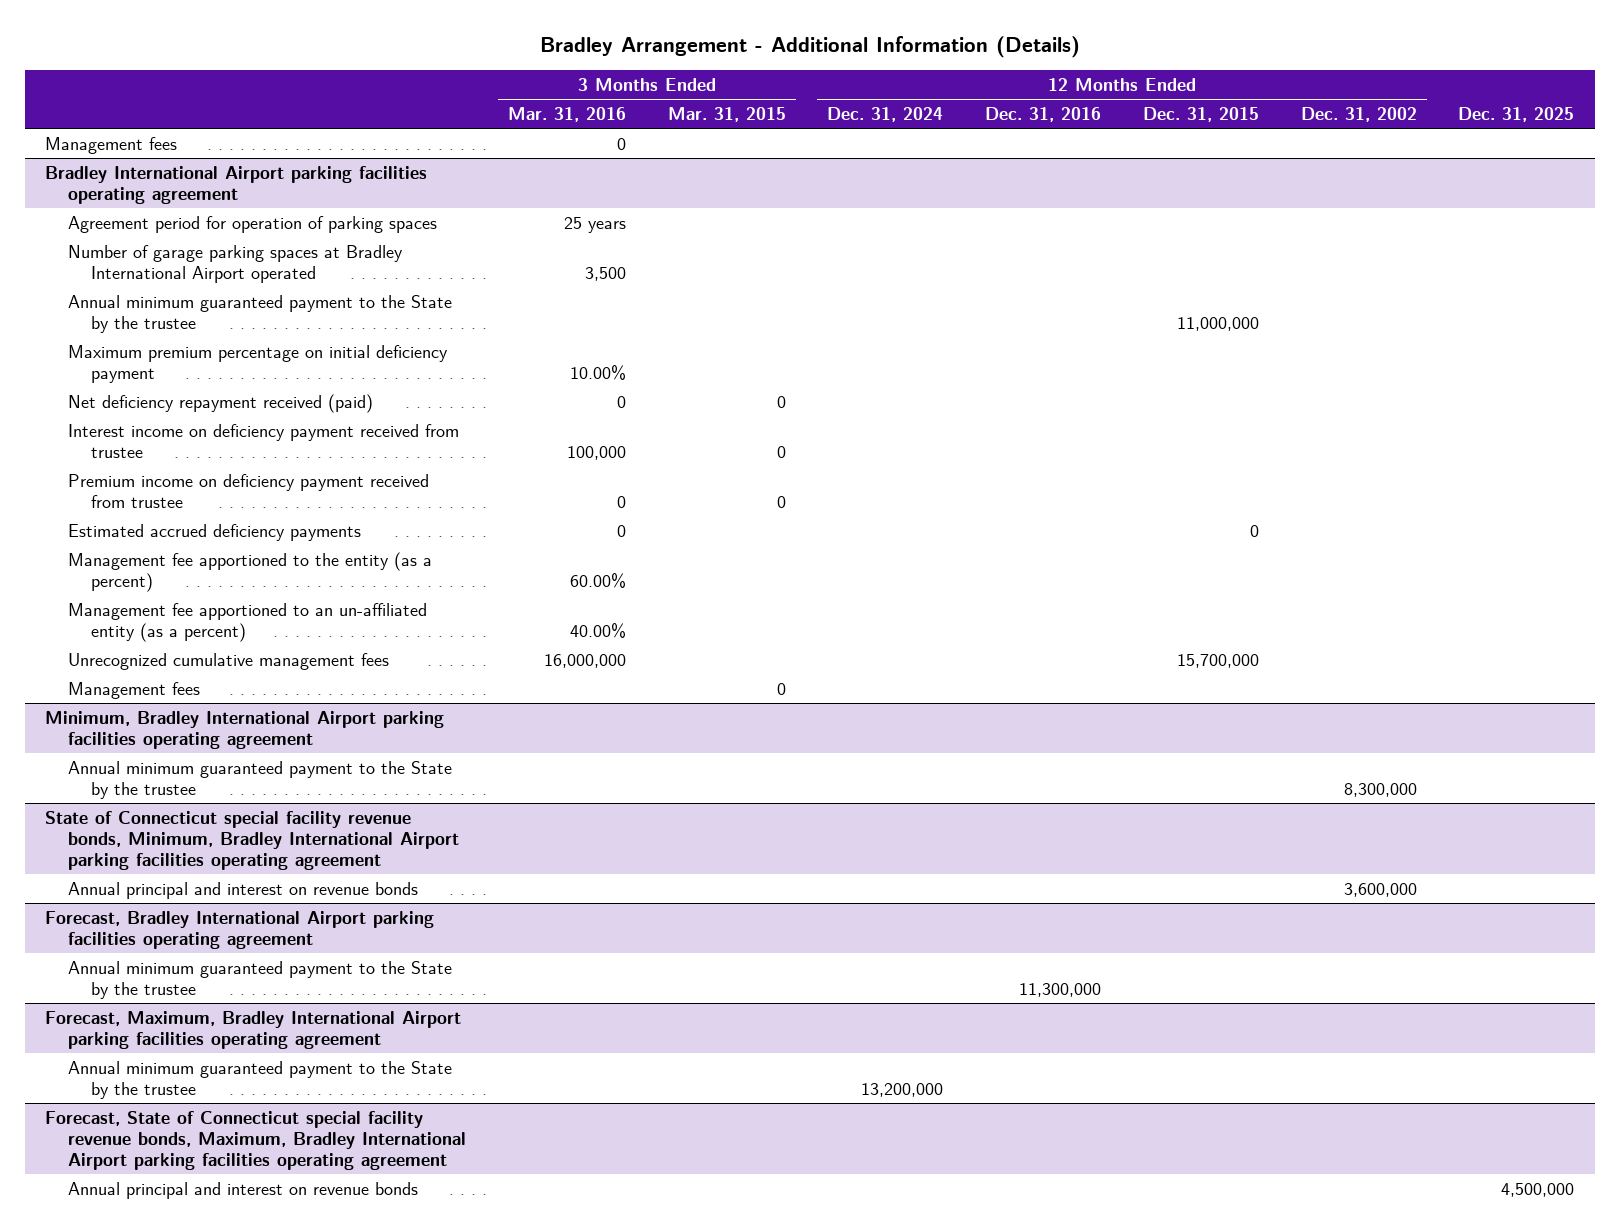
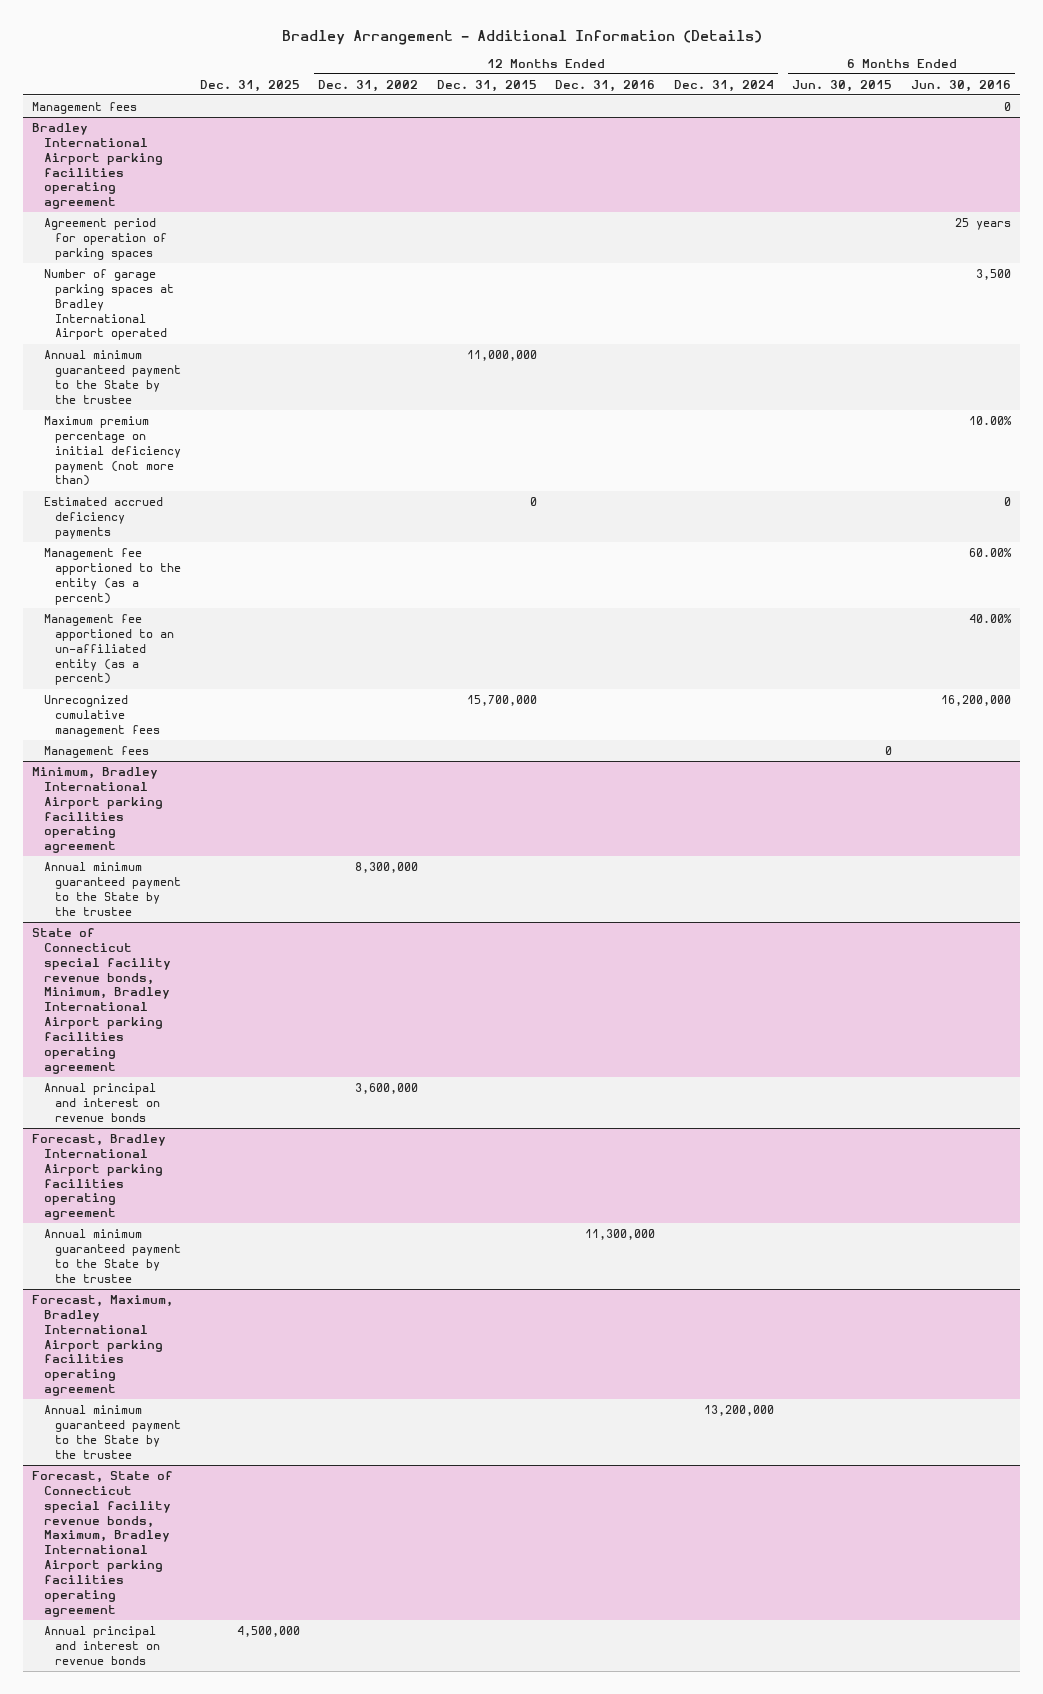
- | 3 Months Ended Mar. 31, 2016 | 3 Months Ended Mar. 31, 2015 | 12 Months Ended Dec. 31, 2024 | 12 Months Ended Dec. 31, 2016 | 12 Months Ended Dec. 31, 2015 | 12 Months Ended Dec. 31, 2002 | Dec. 31, 2025
+ | Dec. 31, 2025 | 12 Months Ended Dec. 31, 2002 | 12 Months Ended Dec. 31, 2015 | 12 Months Ended Dec. 31, 2016 | 12 Months Ended Dec. 31, 2024 | 6 Months Ended Jun. 30, 2015 | 6 Months Ended Jun. 30, 2016
@ Bradley International Airport parking facilities operating agreement
- Maximum premium percentage on initial deficiency payment | 10.00% | | | | | |
- Net deficiency repayment received (paid) | 0 | 0 | | | | |
- Interest income on deficiency payment received from trustee | 100,000 | 0 | | | | |
- Premium income on deficiency payment received from trustee | 0 | 0 | | | | |
+ Maximum premium percentage on initial deficiency payment (not more than) | | | | | | | 10.00%

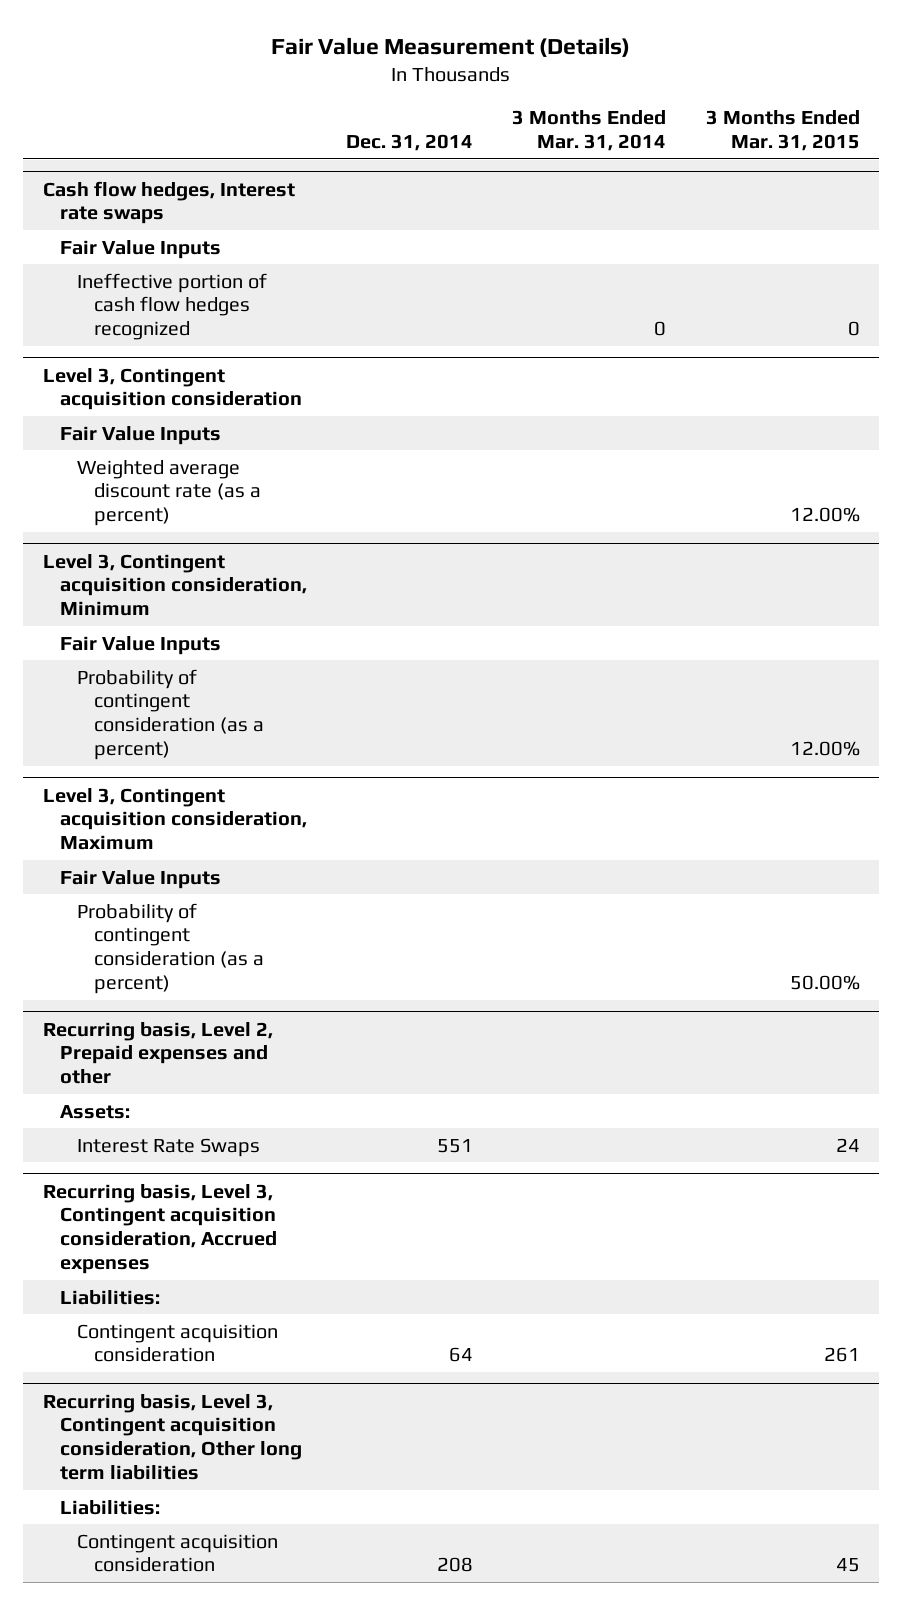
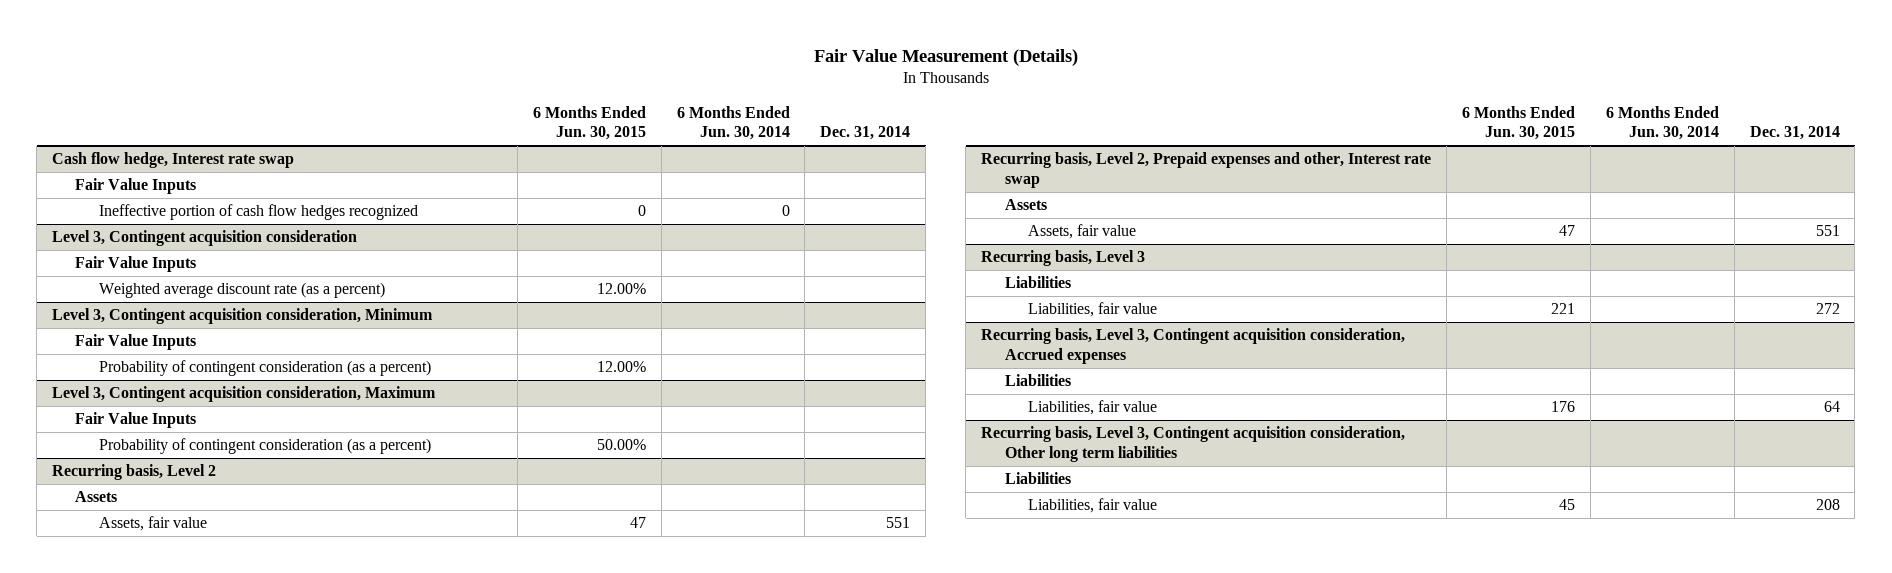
- | Dec. 31, 2014 | 3 Months Ended Mar. 31, 2014 | 3 Months Ended Mar. 31, 2015
+ | 6 Months Ended Jun. 30, 2015 | 6 Months Ended Jun. 30, 2014 | Dec. 31, 2014
- Cash flow hedges, Interest rate swaps
+ Cash flow hedge, Interest rate swap
- Recurring basis, Level 2, Prepaid expenses and other
- Assets:
- Interest Rate Swaps | 551 | | 24
+ Recurring basis, Level 2
+ Assets
+ Assets, fair value | 47 | | 551
+ Recurring basis, Level 2, Prepaid expenses and other, Interest rate swap
+ Assets
+ Assets, fair value | 47 | | 551
+ Recurring basis, Level 3
+ Liabilities
+ Liabilities, fair value | 221 | | 272
@ Recurring basis, Level 3, Contingent acquisition consideration, Accrued expenses
- Liabilities:
- Contingent acquisition consideration | 64 | | 261
+ Liabilities
+ Liabilities, fair value | 176 | | 64
@ Recurring basis, Level 3, Contingent acquisition consideration, Other long term liabilities
- Liabilities:
- Contingent acquisition consideration | 208 | | 45
+ Liabilities
+ Liabilities, fair value | 45 | | 208

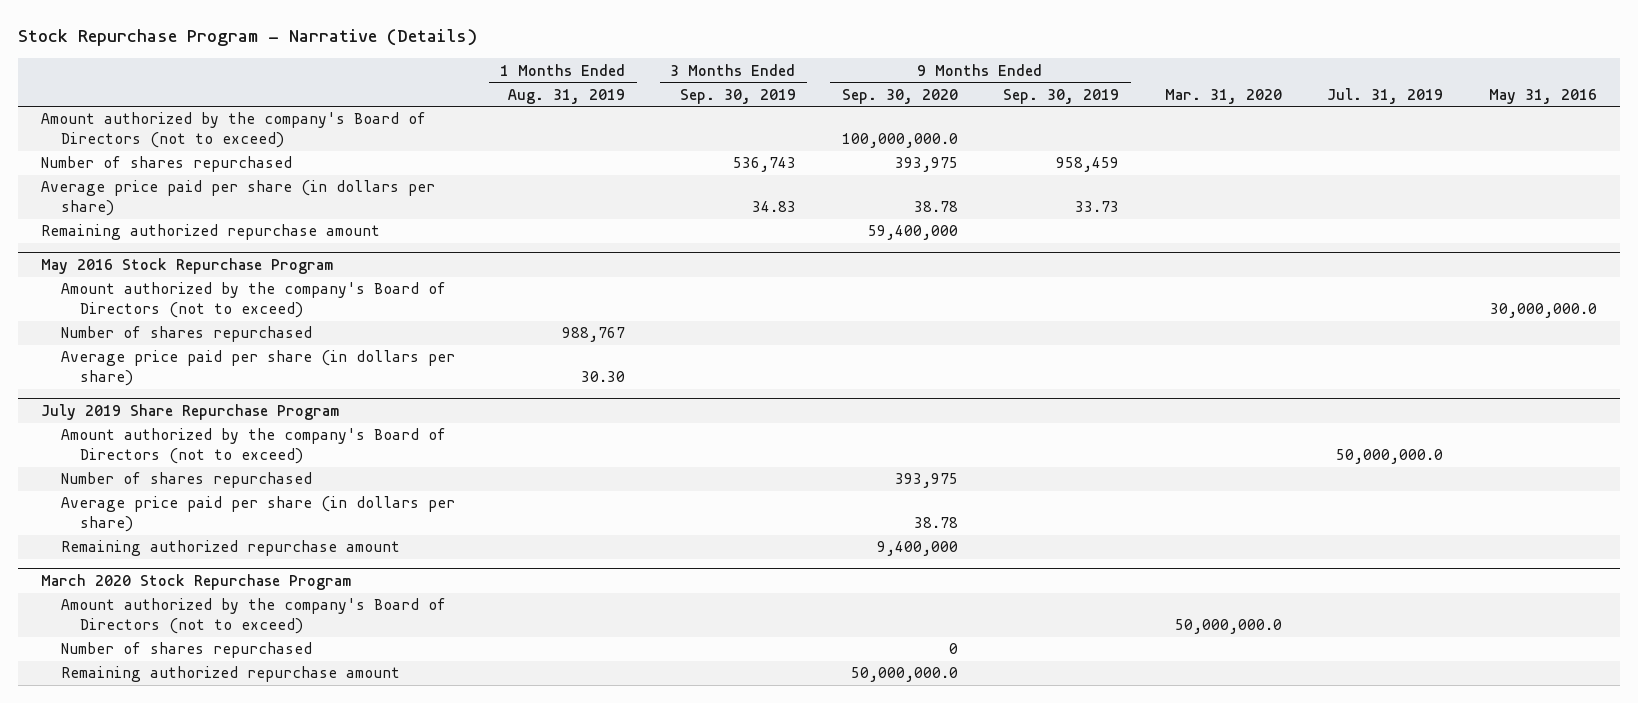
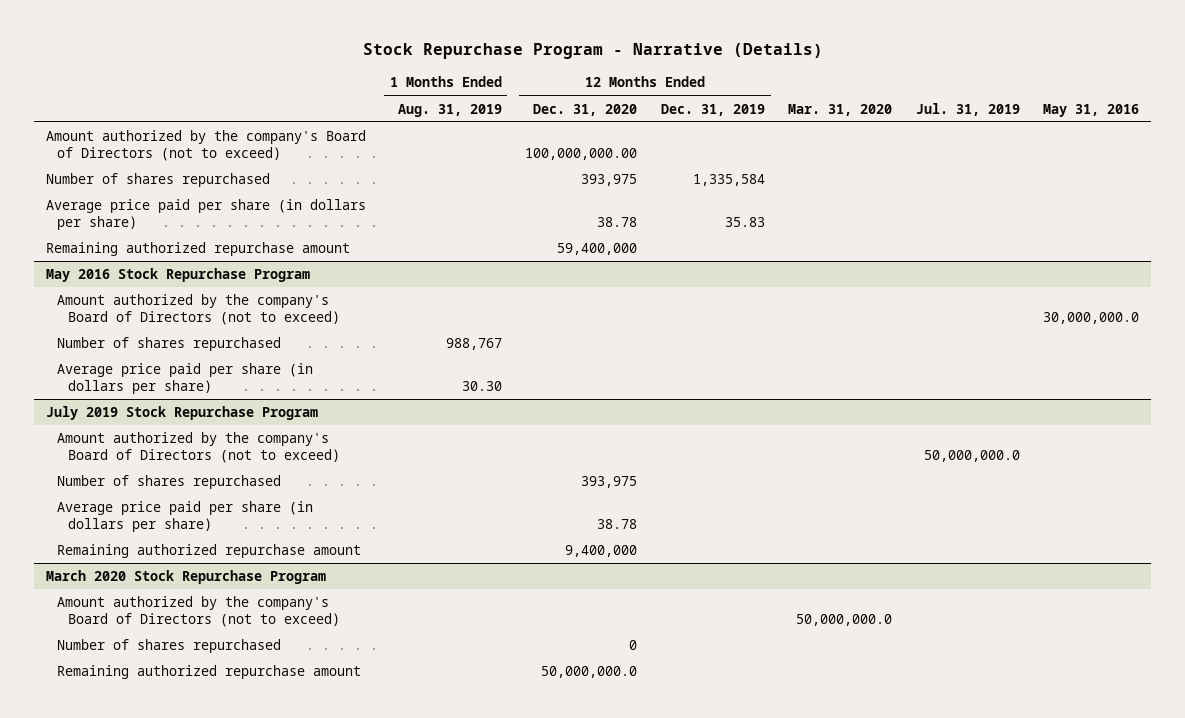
- | 1 Months Ended Aug. 31, 2019 | 3 Months Ended Sep. 30, 2019 | 9 Months Ended Sep. 30, 2020 | 9 Months Ended Sep. 30, 2019 | Mar. 31, 2020 | Jul. 31, 2019 | May 31, 2016
+ | 1 Months Ended Aug. 31, 2019 | 12 Months Ended Dec. 31, 2020 | 12 Months Ended Dec. 31, 2019 | Mar. 31, 2020 | Jul. 31, 2019 | May 31, 2016
- July 2019 Share Repurchase Program
+ July 2019 Stock Repurchase Program

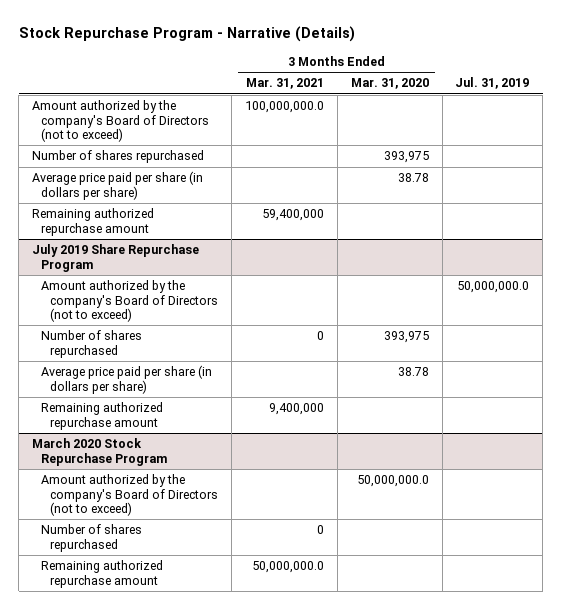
- | 1 Months Ended Aug. 31, 2019 | 12 Months Ended Dec. 31, 2020 | 12 Months Ended Dec. 31, 2019 | Mar. 31, 2020 | Jul. 31, 2019 | May 31, 2016
+ | 3 Months Ended Mar. 31, 2021 | 3 Months Ended Mar. 31, 2020 | Jul. 31, 2019
- May 2016 Stock Repurchase Program
- Amount authorized by the company's Board of Directors (not to exceed) | | | | | | 30,000,000.0
- Number of shares repurchased | 988,767 | | | | |
- Average price paid per share (in dollars per share) | 30.30 | | | | |
- July 2019 Stock Repurchase Program
+ July 2019 Share Repurchase Program

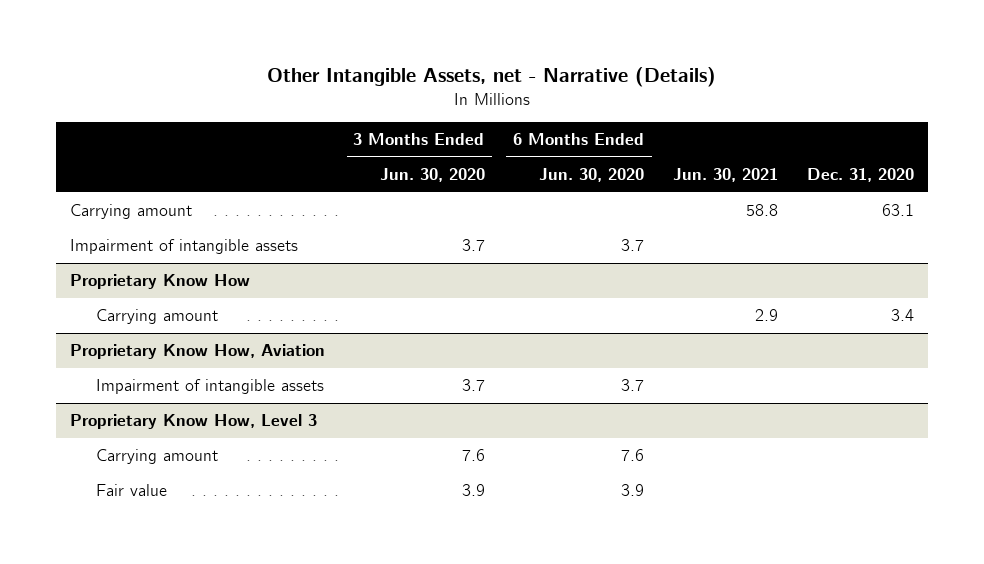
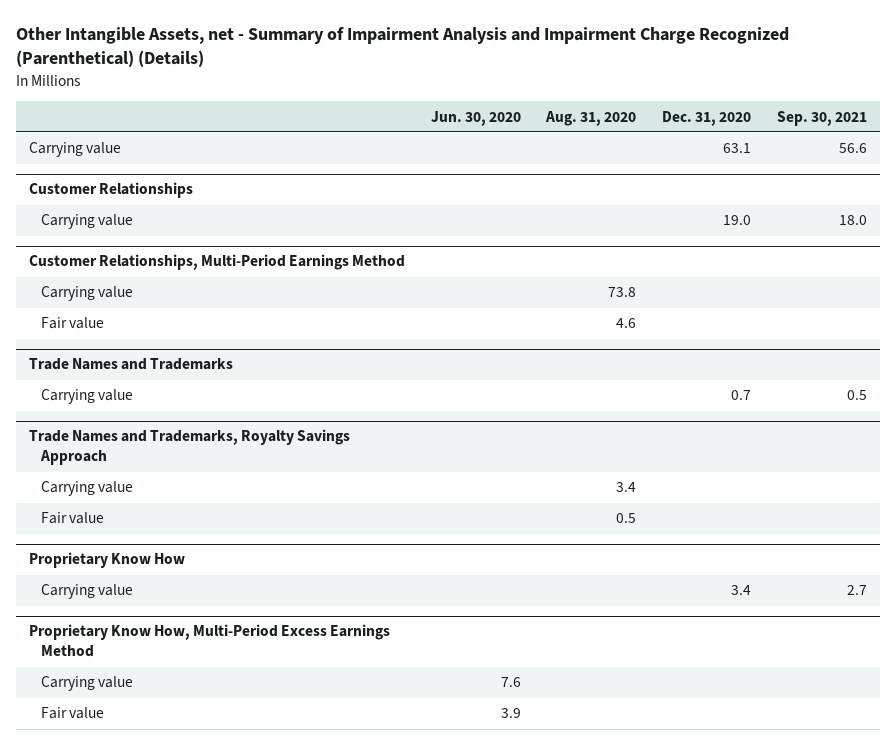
- Other Intangible Assets, net - Narrative (Details)
+ Other Intangible Assets, net - Summary of Impairment Analysis and Impairment Charge Recognized (Parenthetical) (Details)
- | 3 Months Ended Jun. 30, 2020 | 6 Months Ended Jun. 30, 2020 | Jun. 30, 2021 | Dec. 31, 2020
+ | Jun. 30, 2020 | Aug. 31, 2020 | Dec. 31, 2020 | Sep. 30, 2021
- Carrying amount | | | 58.8 | 63.1
- Impairment of intangible assets | 3.7 | 3.7 | |
+ Carrying value | | | 63.1 | 56.6
+ Customer Relationships
+ Carrying value | | | 19.0 | 18.0
+ Customer Relationships, Multi-Period Earnings Method
+ Carrying value | | 73.8 | |
+ Fair value | | 4.6 | |
+ Trade Names and Trademarks
+ Carrying value | | | 0.7 | 0.5
+ Trade Names and Trademarks, Royalty Savings Approach
+ Carrying value | | 3.4 | |
+ Fair value | | 0.5 | |
@ Proprietary Know How
- Carrying amount | | | 2.9 | 3.4
- Proprietary Know How, Aviation
- Impairment of intangible assets | 3.7 | 3.7 | |
- Proprietary Know How, Level 3
- Carrying amount | 7.6 | 7.6 | |
- Fair value | 3.9 | 3.9 | |
@ Proprietary Know How
+ Carrying value | | | 3.4 | 2.7
+ Proprietary Know How, Multi-Period Excess Earnings Method
+ Carrying value | 7.6 | | |
+ Fair value | 3.9 | | |

